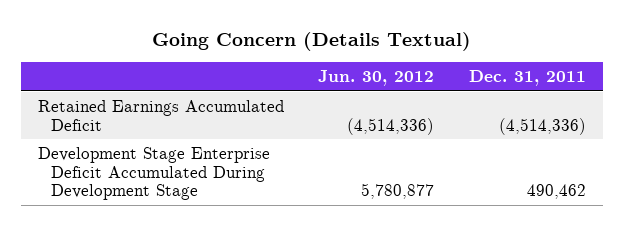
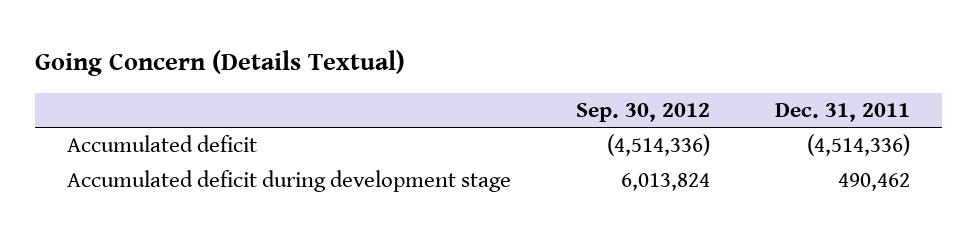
- | Jun. 30, 2012 | Dec. 31, 2011
+ | Sep. 30, 2012 | Dec. 31, 2011
- Retained Earnings Accumulated Deficit | (4,514,336) | (4,514,336)
- Development Stage Enterprise Deficit Accumulated During Development Stage | 5,780,877 | 490,462
+ Accumulated deficit | (4,514,336) | (4,514,336)
+ Accumulated deficit during development stage | 6,013,824 | 490,462

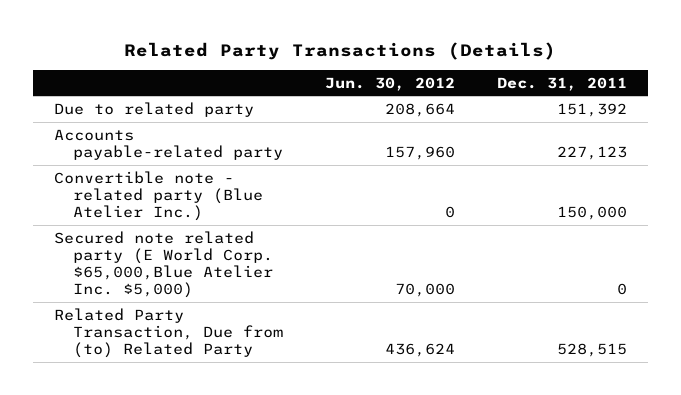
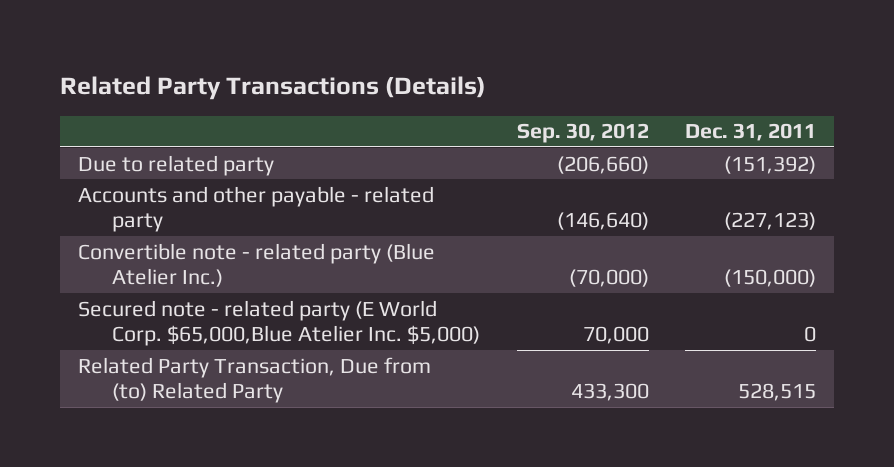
- | Jun. 30, 2012 | Dec. 31, 2011
+ | Sep. 30, 2012 | Dec. 31, 2011
- Due to related party | 208,664 | 151,392
- Accounts payable-related party | 157,960 | 227,123
- Convertible note - related party (Blue Atelier Inc.) | 0 | 150,000
- Secured note related party (E World Corp. $65,000,Blue Atelier Inc. $5,000) | 70,000 | 0
+ Due to related party | (206,660) | (151,392)
+ Accounts and other payable - related party | (146,640) | (227,123)
+ Convertible note - related party (Blue Atelier Inc.) | (70,000) | (150,000)
+ Secured note - related party (E World Corp. $65,000,Blue Atelier Inc. $5,000) | 70,000 | 0

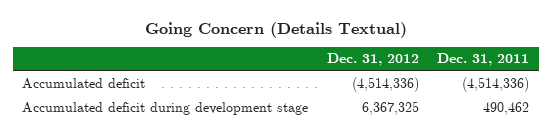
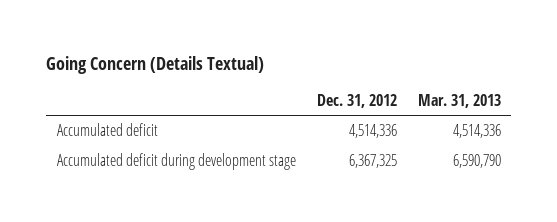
- | Dec. 31, 2012 | Dec. 31, 2011
+ | Dec. 31, 2012 | Mar. 31, 2013
- Accumulated deficit | (4,514,336) | (4,514,336)
+ Accumulated deficit | 4,514,336 | 4,514,336

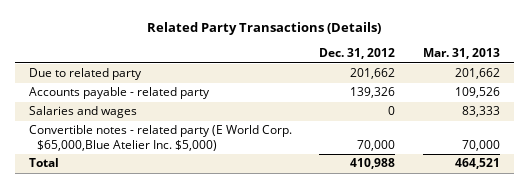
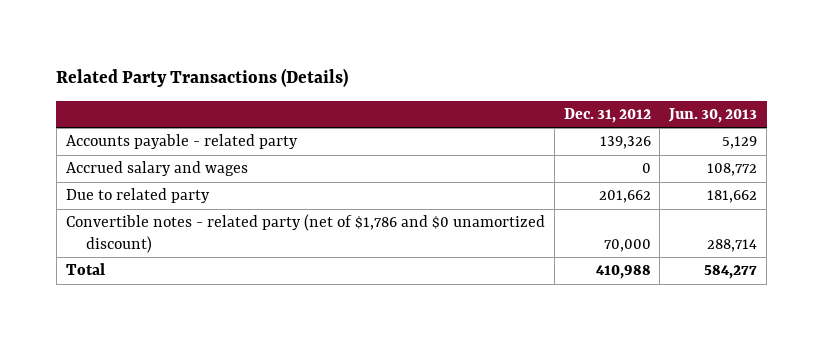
- | Dec. 31, 2012 | Mar. 31, 2013
+ | Dec. 31, 2012 | Jun. 30, 2013
- Salaries and wages | 0 | 83,333
- Convertible notes - related party (E World Corp. $65,000,Blue Atelier Inc. $5,000) | 70,000 | 70,000
+ Accrued salary and wages | 0 | 108,772
moved down: Due to related party | 201,662 | 181,662
+ Convertible notes - related party (net of $1,786 and $0 unamortized discount) | 70,000 | 288,714

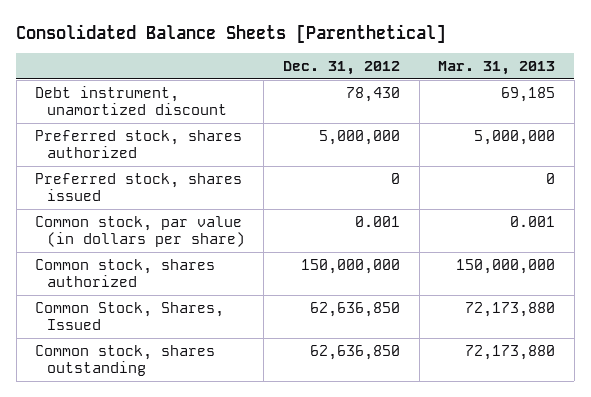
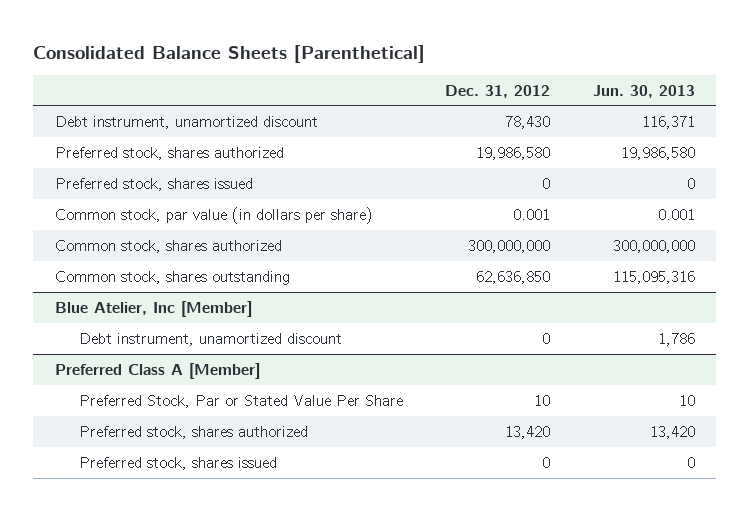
- | Dec. 31, 2012 | Mar. 31, 2013
+ | Dec. 31, 2012 | Jun. 30, 2013
- Preferred stock, shares authorized | 5,000,000 | 5,000,000
+ Preferred stock, shares authorized | 19,986,580 | 19,986,580
- Common stock, shares authorized | 150,000,000 | 150,000,000
- Common Stock, Shares, Issued | 62,636,850 | 72,173,880
+ Common stock, shares authorized | 300,000,000 | 300,000,000
+ Blue Atelier, Inc [Member]
+ Debt instrument, unamortized discount | 0 | 1,786
+ Preferred Class A [Member]
+ Preferred Stock, Par or Stated Value Per Share | 10 | 10
+ Preferred stock, shares authorized | 13,420 | 13,420
+ Preferred stock, shares issued | 0 | 0

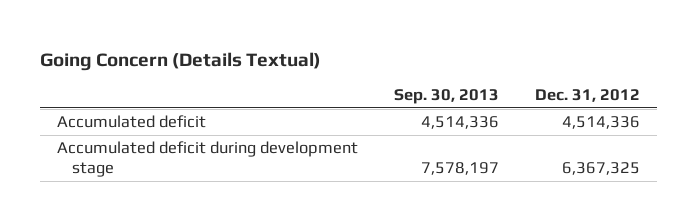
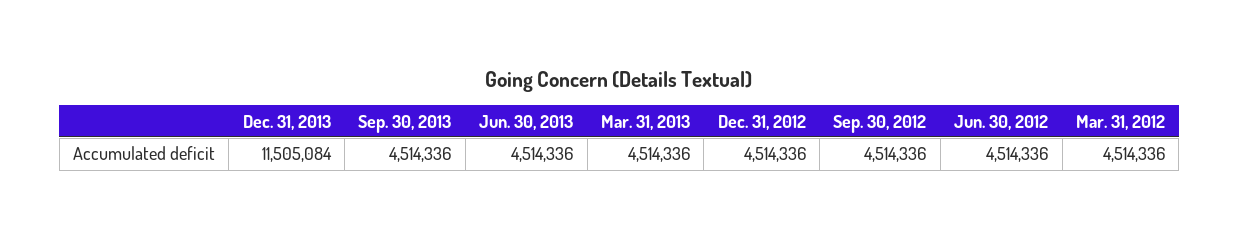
- | Sep. 30, 2013 | Dec. 31, 2012
+ | Dec. 31, 2013 | Sep. 30, 2013 | Jun. 30, 2013 | Mar. 31, 2013 | Dec. 31, 2012 | Sep. 30, 2012 | Jun. 30, 2012 | Mar. 31, 2012
- Accumulated deficit during development stage | 7,578,197 | 6,367,325

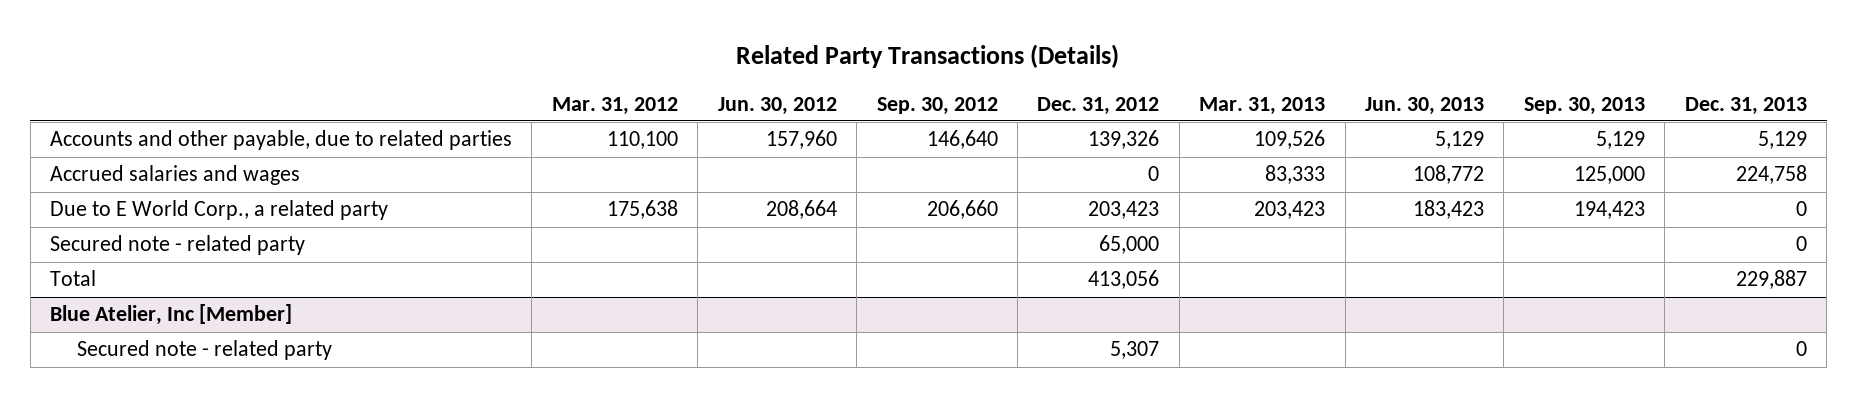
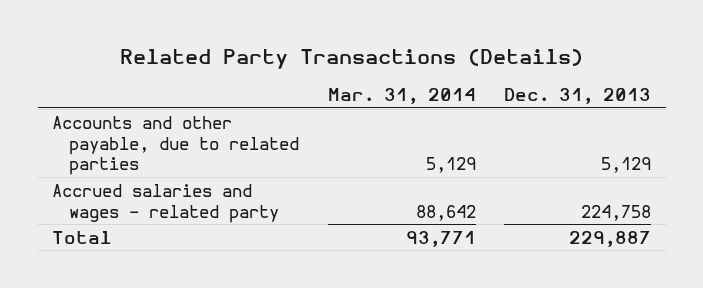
- | Mar. 31, 2012 | Jun. 30, 2012 | Sep. 30, 2012 | Dec. 31, 2012 | Mar. 31, 2013 | Jun. 30, 2013 | Sep. 30, 2013 | Dec. 31, 2013
+ | Mar. 31, 2014 | Dec. 31, 2013
- Accrued salaries and wages | | | | 0 | 83,333 | 108,772 | 125,000 | 224,758
- Due to E World Corp., a related party | 175,638 | 208,664 | 206,660 | 203,423 | 203,423 | 183,423 | 194,423 | 0
- Secured note - related party | | | | 65,000 | | | | 0
+ Accrued salaries and wages - related party | 88,642 | 224,758
- Blue Atelier, Inc [Member]
- Secured note - related party | | | | 5,307 | | | | 0

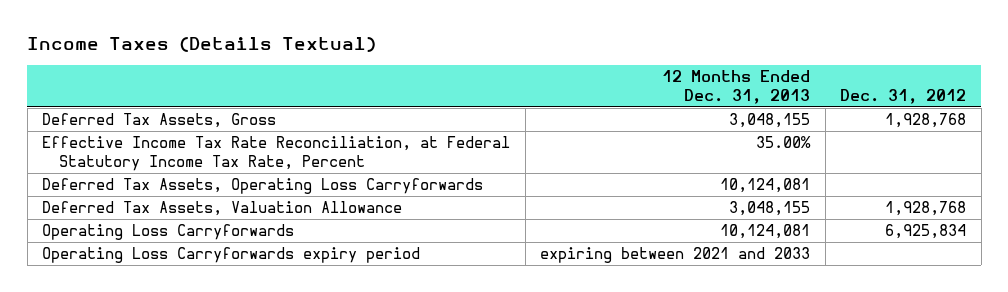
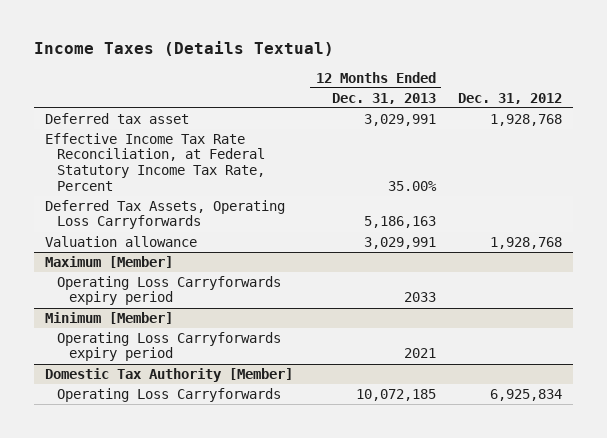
- Deferred Tax Assets, Gross | 3,048,155 | 1,928,768
+ Deferred tax asset | 3,029,991 | 1,928,768
- Deferred Tax Assets, Operating Loss Carryforwards | 10,124,081 |
- Deferred Tax Assets, Valuation Allowance | 3,048,155 | 1,928,768
- Operating Loss Carryforwards | 10,124,081 | 6,925,834
- Operating Loss Carryforwards expiry period | expiring between 2021 and 2033 |
+ Deferred Tax Assets, Operating Loss Carryforwards | 5,186,163 |
+ Valuation allowance | 3,029,991 | 1,928,768
+ Maximum [Member]
+ Operating Loss Carryforwards expiry period | 2033 |
+ Minimum [Member]
+ Operating Loss Carryforwards expiry period | 2021 |
+ Domestic Tax Authority [Member]
+ Operating Loss Carryforwards | 10,072,185 | 6,925,834

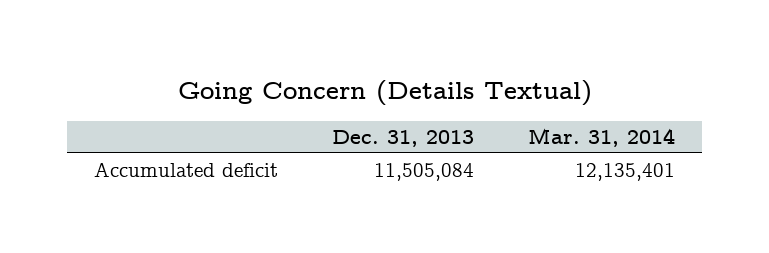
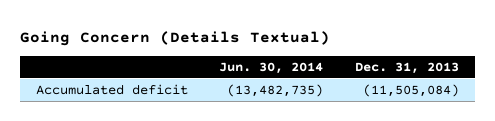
- | Dec. 31, 2013 | Mar. 31, 2014
+ | Jun. 30, 2014 | Dec. 31, 2013
- Accumulated deficit | 11,505,084 | 12,135,401
+ Accumulated deficit | (13,482,735) | (11,505,084)

